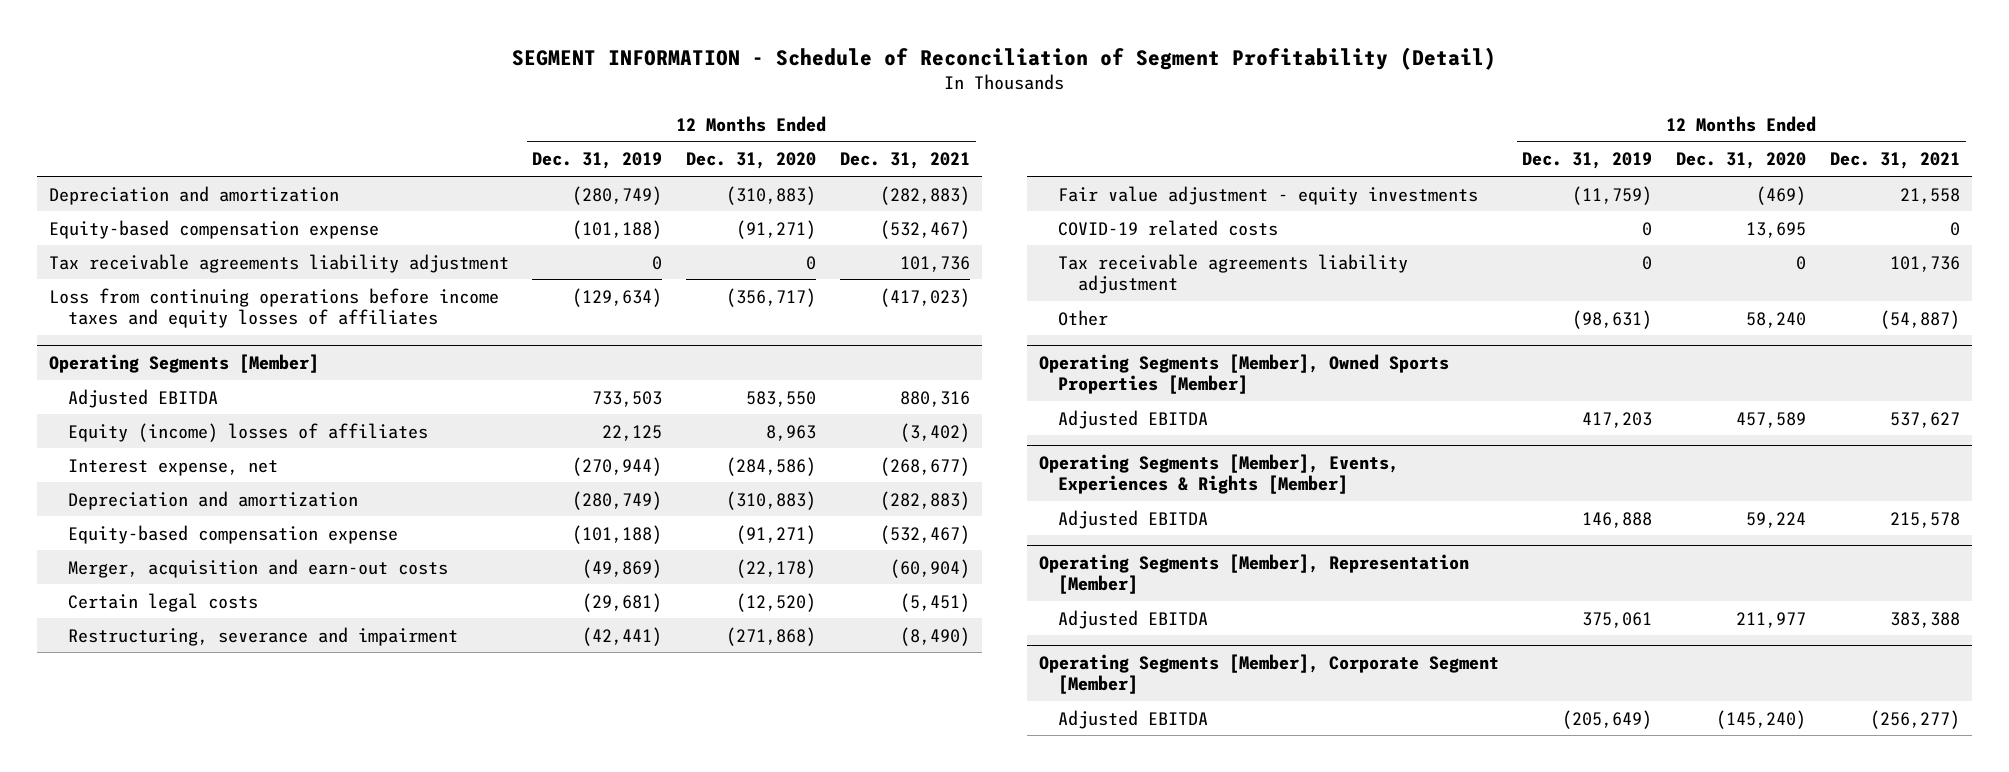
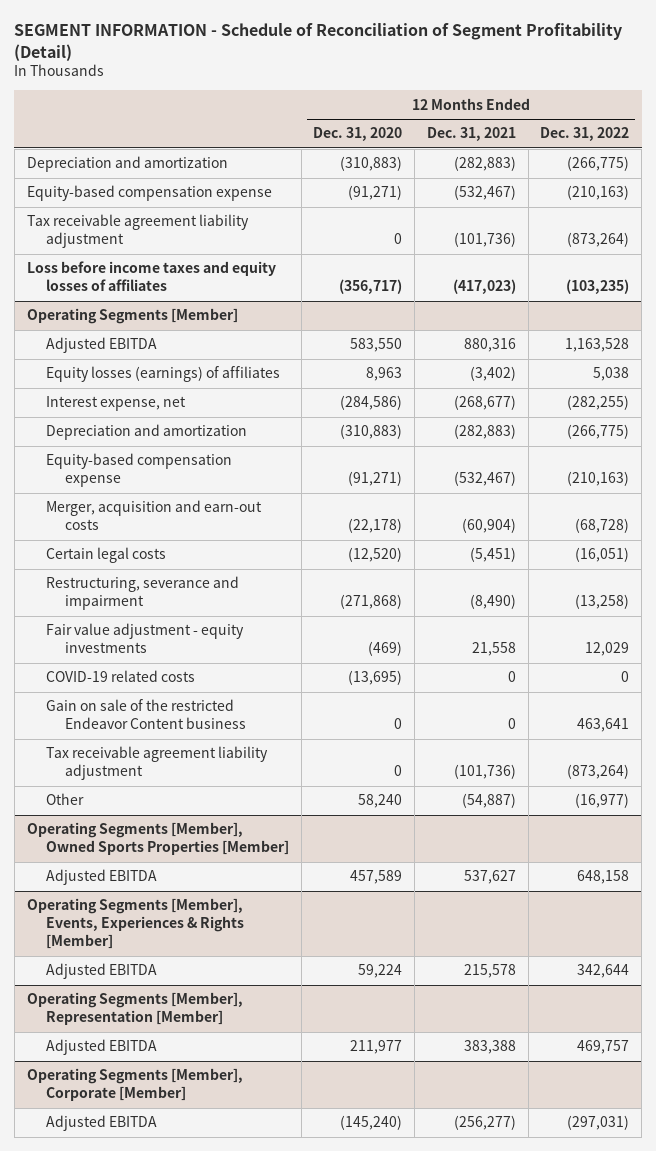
- | 12 Months Ended Dec. 31, 2019 | 12 Months Ended Dec. 31, 2020 | 12 Months Ended Dec. 31, 2021
+ | 12 Months Ended Dec. 31, 2020 | 12 Months Ended Dec. 31, 2021 | 12 Months Ended Dec. 31, 2022
- Tax receivable agreements liability adjustment | 0 | 0 | 101,736
- Loss from continuing operations before income taxes and equity losses of affiliates | (129,634) | (356,717) | (417,023)
+ Tax receivable agreement liability adjustment | 0 | (101,736) | (873,264)
+ Loss before income taxes and equity losses of affiliates | (356,717) | (417,023) | (103,235)
@ Operating Segments [Member]
- Equity (income) losses of affiliates | 22,125 | 8,963 | (3,402)
+ Equity losses (earnings) of affiliates | 8,963 | (3,402) | 5,038
- COVID-19 related costs | 0 | 13,695 | 0
- Tax receivable agreements liability adjustment | 0 | 0 | 101,736
+ COVID-19 related costs | (13,695) | 0 | 0
+ Gain on sale of the restricted Endeavor Content business | 0 | 0 | 463,641
+ Tax receivable agreement liability adjustment | 0 | (101,736) | (873,264)
- Operating Segments [Member], Corporate Segment [Member]
+ Operating Segments [Member], Corporate [Member]

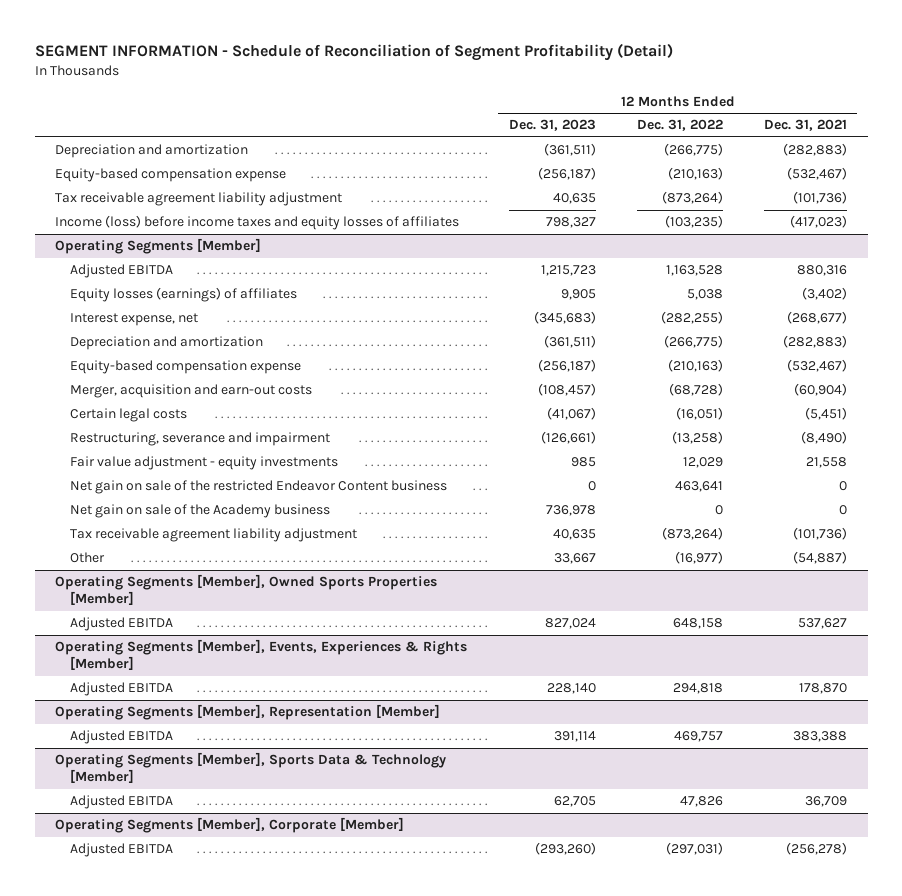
- | 12 Months Ended Dec. 31, 2020 | 12 Months Ended Dec. 31, 2021 | 12 Months Ended Dec. 31, 2022
+ | 12 Months Ended Dec. 31, 2023 | 12 Months Ended Dec. 31, 2022 | 12 Months Ended Dec. 31, 2021
- Loss before income taxes and equity losses of affiliates | (356,717) | (417,023) | (103,235)
+ Income (loss) before income taxes and equity losses of affiliates | 798,327 | (103,235) | (417,023)
@ Operating Segments [Member]
- COVID-19 related costs | (13,695) | 0 | 0
- Gain on sale of the restricted Endeavor Content business | 0 | 0 | 463,641
+ Net gain on sale of the restricted Endeavor Content business | 0 | 463,641 | 0
+ Net gain on sale of the Academy business | 736,978 | 0 | 0
@ Operating Segments [Member], Events, Experiences & Rights [Member]
- Adjusted EBITDA | 59,224 | 215,578 | 342,644
+ Adjusted EBITDA | 228,140 | 294,818 | 178,870
+ Operating Segments [Member], Sports Data & Technology [Member]
+ Adjusted EBITDA | 62,705 | 47,826 | 36,709
@ Operating Segments [Member], Corporate [Member]
- Adjusted EBITDA | (145,240) | (256,277) | (297,031)
+ Adjusted EBITDA | (293,260) | (297,031) | (256,278)

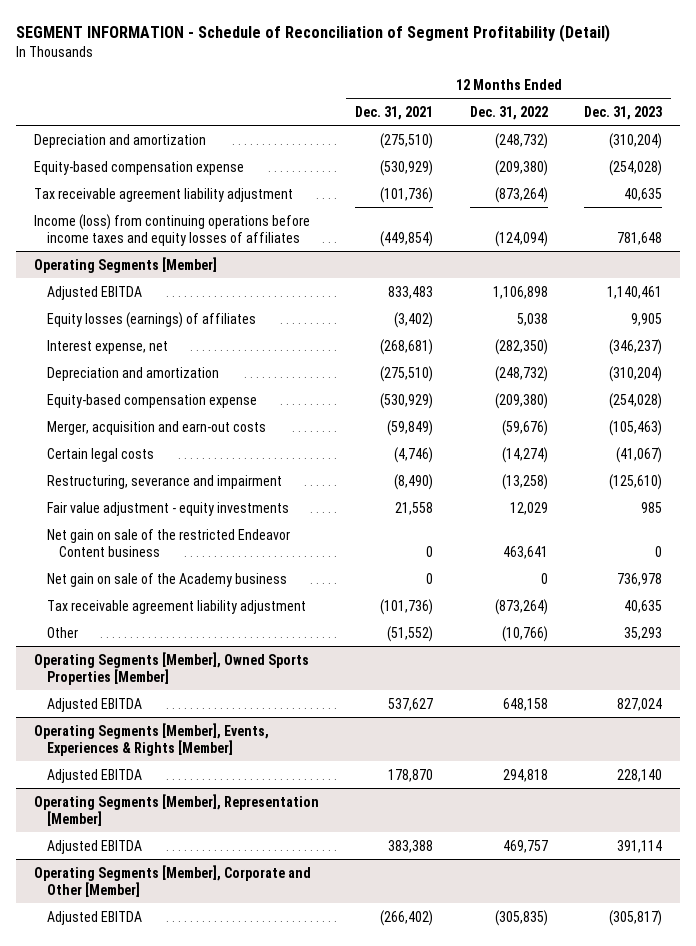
- | 12 Months Ended Dec. 31, 2023 | 12 Months Ended Dec. 31, 2022 | 12 Months Ended Dec. 31, 2021
+ | 12 Months Ended Dec. 31, 2021 | 12 Months Ended Dec. 31, 2022 | 12 Months Ended Dec. 31, 2023
- Depreciation and amortization | (361,511) | (266,775) | (282,883)
- Equity-based compensation expense | (256,187) | (210,163) | (532,467)
+ Depreciation and amortization | (275,510) | (248,732) | (310,204)
+ Equity-based compensation expense | (530,929) | (209,380) | (254,028)
- Income (loss) before income taxes and equity losses of affiliates | 798,327 | (103,235) | (417,023)
+ Income (loss) from continuing operations before income taxes and equity losses of affiliates | (449,854) | (124,094) | 781,648
@ Operating Segments [Member]
- Adjusted EBITDA | 1,215,723 | 1,163,528 | 880,316
+ Adjusted EBITDA | 833,483 | 1,106,898 | 1,140,461
- Interest expense, net | (345,683) | (282,255) | (268,677)
- Depreciation and amortization | (361,511) | (266,775) | (282,883)
- Equity-based compensation expense | (256,187) | (210,163) | (532,467)
- Merger, acquisition and earn-out costs | (108,457) | (68,728) | (60,904)
- Certain legal costs | (41,067) | (16,051) | (5,451)
- Restructuring, severance and impairment | (126,661) | (13,258) | (8,490)
+ Interest expense, net | (268,681) | (282,350) | (346,237)
+ Depreciation and amortization | (275,510) | (248,732) | (310,204)
+ Equity-based compensation expense | (530,929) | (209,380) | (254,028)
+ Merger, acquisition and earn-out costs | (59,849) | (59,676) | (105,463)
+ Certain legal costs | (4,746) | (14,274) | (41,067)
+ Restructuring, severance and impairment | (8,490) | (13,258) | (125,610)
- Other | 33,667 | (16,977) | (54,887)
+ Other | (51,552) | (10,766) | 35,293
- Operating Segments [Member], Sports Data & Technology [Member]
- Adjusted EBITDA | 62,705 | 47,826 | 36,709
- Operating Segments [Member], Corporate [Member]
- Adjusted EBITDA | (293,260) | (297,031) | (256,278)
+ Operating Segments [Member], Corporate and Other [Member]
+ Adjusted EBITDA | (266,402) | (305,835) | (305,817)

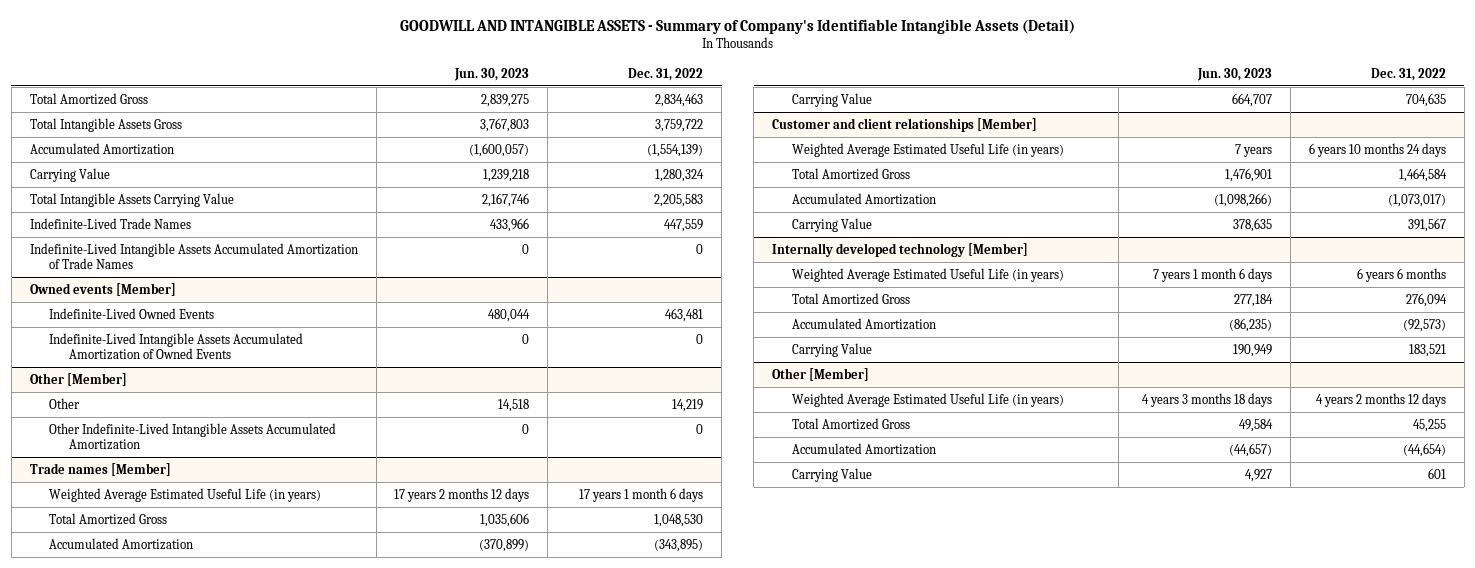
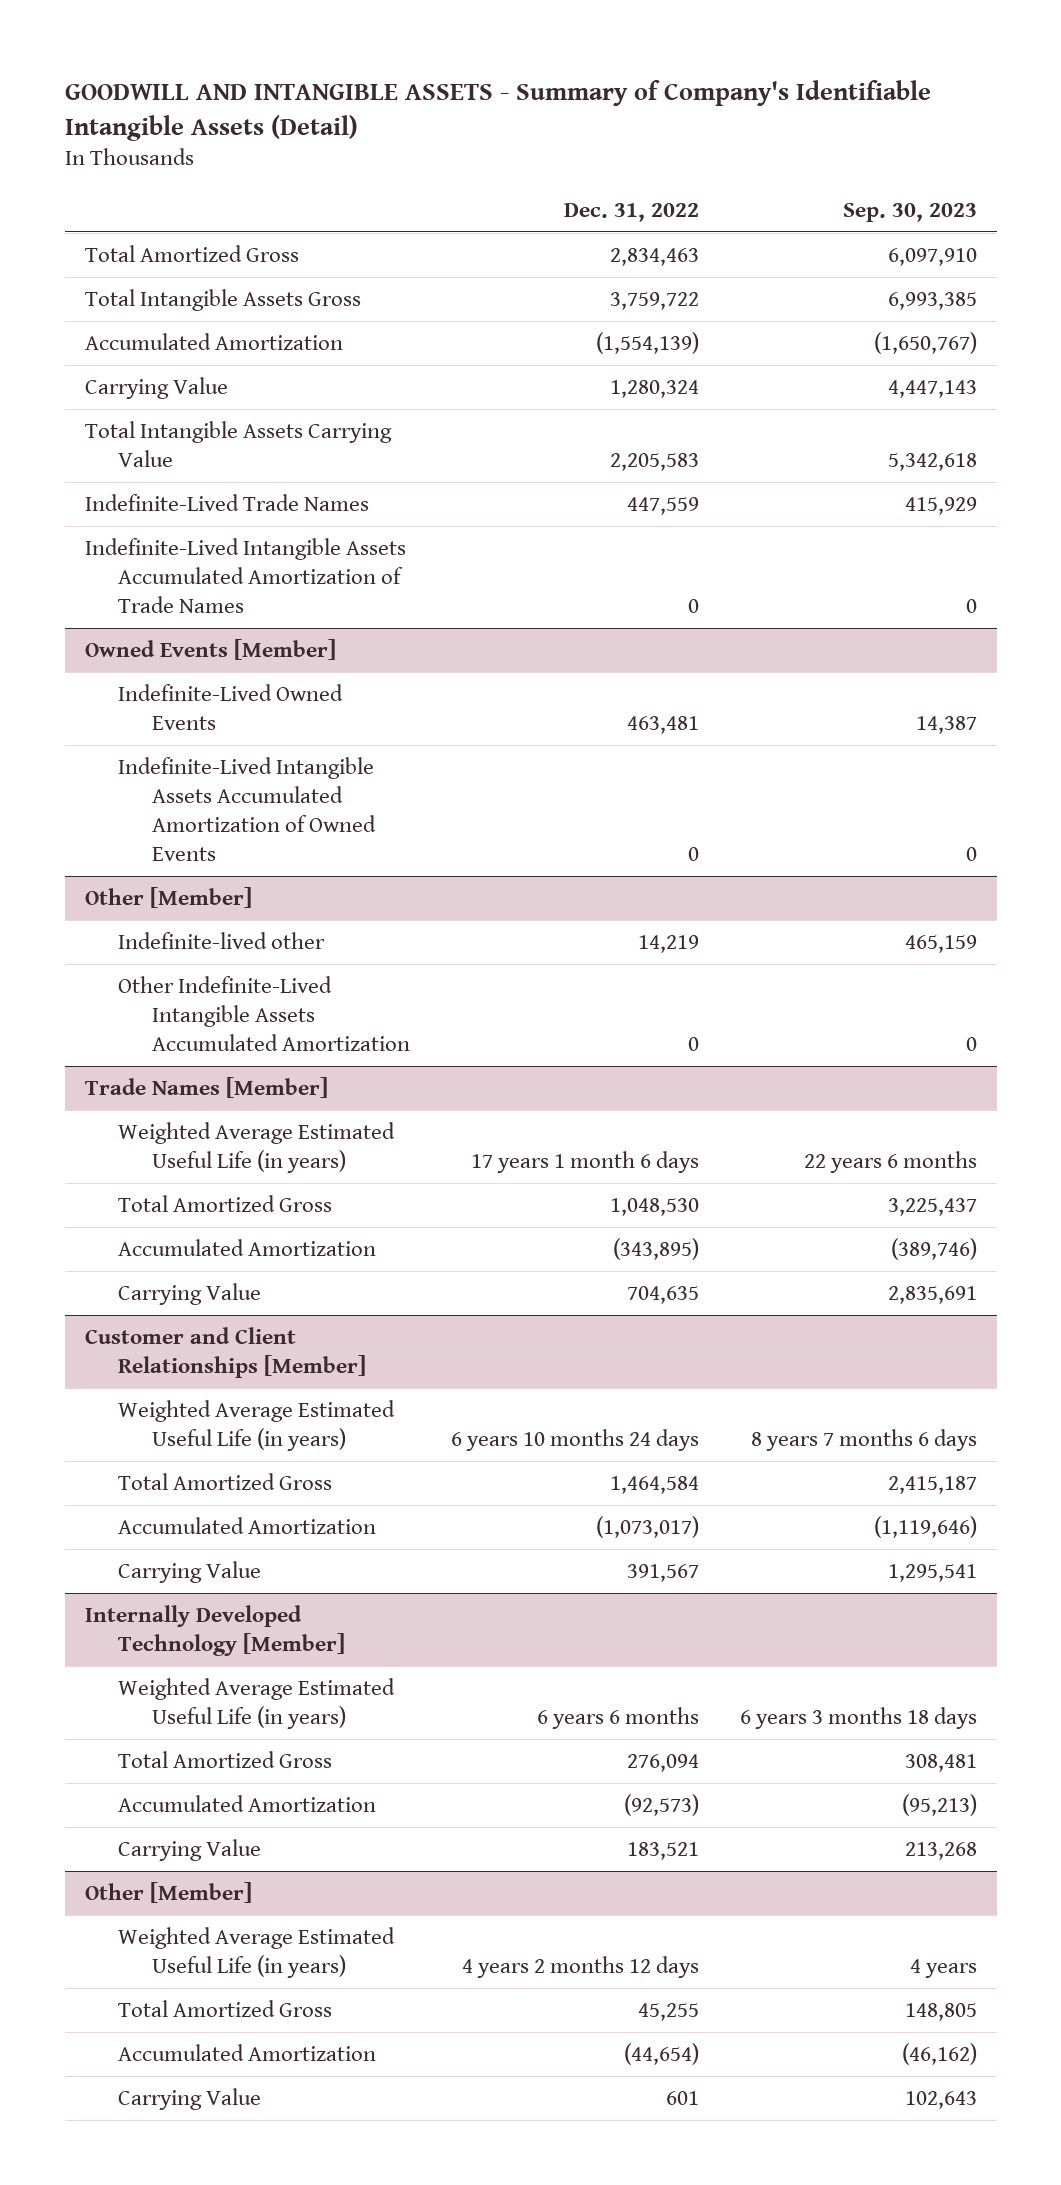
- | Jun. 30, 2023 | Dec. 31, 2022
+ | Dec. 31, 2022 | Sep. 30, 2023
- Owned events [Member]
+ Owned Events [Member]
@ Other [Member]
- Other | 14,518 | 14,219
+ Indefinite-lived other | 14,219 | 465,159
- Trade names [Member]
+ Trade Names [Member]
- Customer and client relationships [Member]
+ Customer and Client Relationships [Member]
- Internally developed technology [Member]
+ Internally Developed Technology [Member]

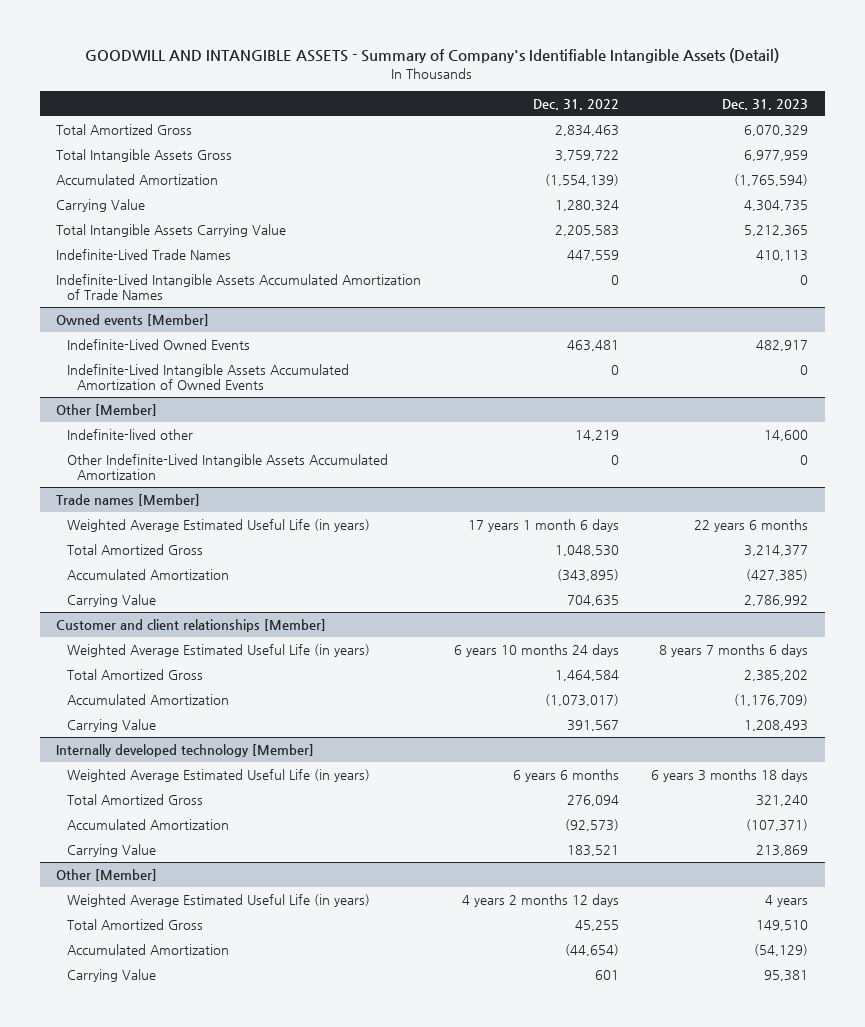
- | Dec. 31, 2022 | Sep. 30, 2023
+ | Dec. 31, 2022 | Dec. 31, 2023
- Owned Events [Member]
+ Owned events [Member]
- Trade Names [Member]
+ Trade names [Member]
- Customer and Client Relationships [Member]
+ Customer and client relationships [Member]
- Internally Developed Technology [Member]
+ Internally developed technology [Member]

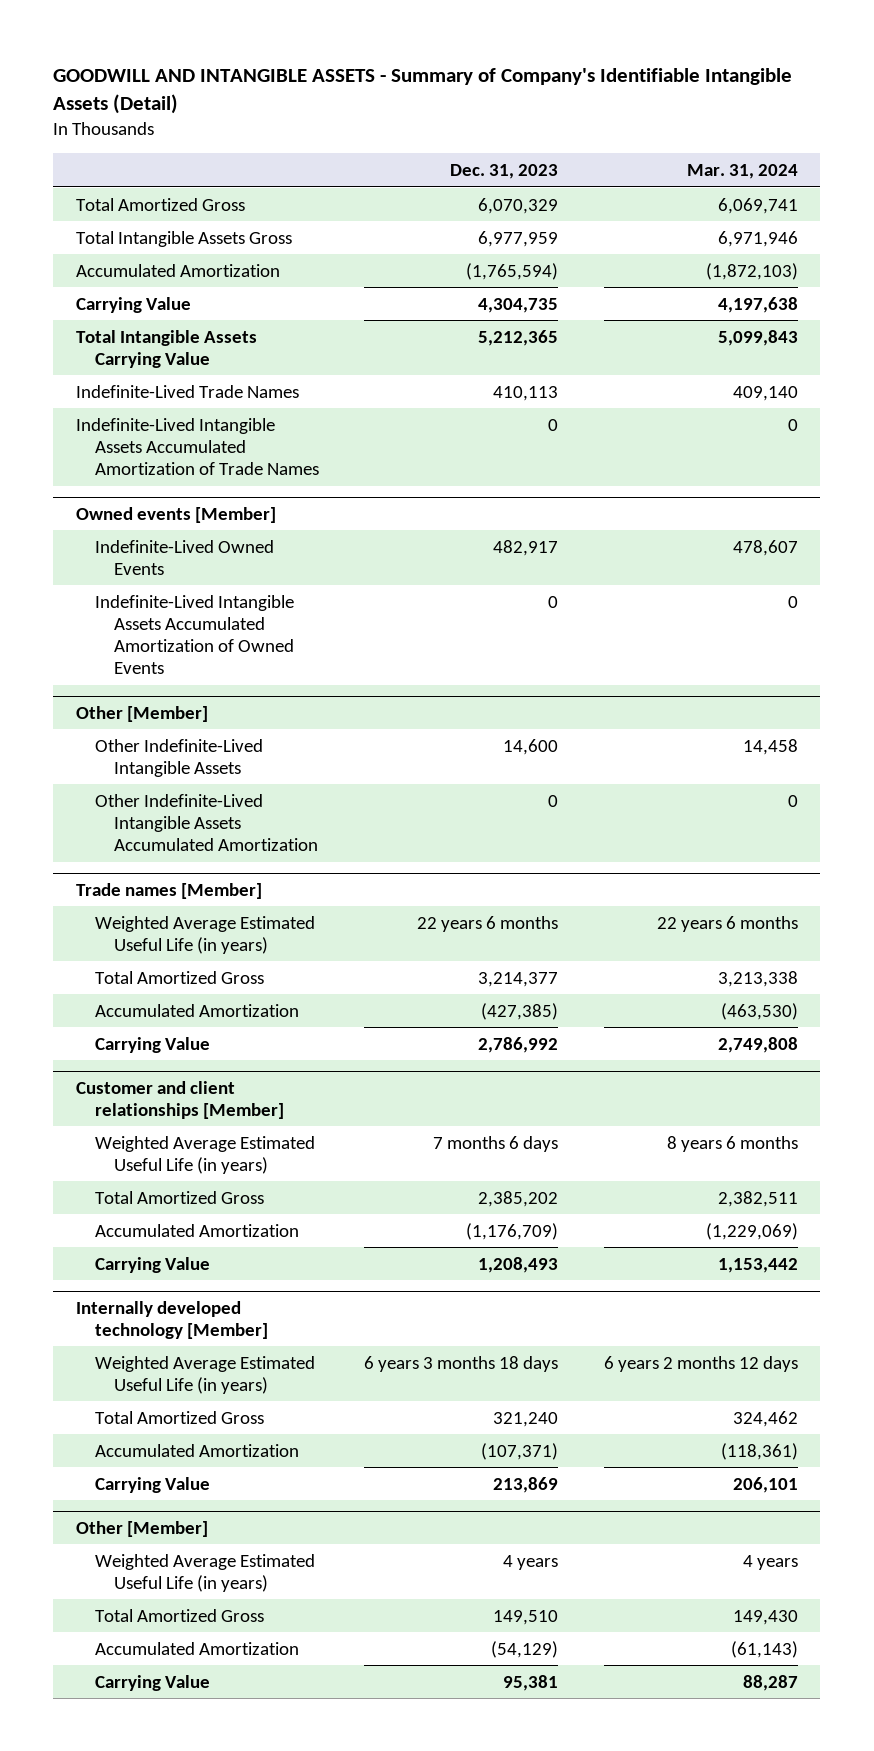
- | Dec. 31, 2022 | Dec. 31, 2023
+ | Dec. 31, 2023 | Mar. 31, 2024
@ Other [Member]
- Indefinite-lived other | 14,219 | 14,600
+ Other Indefinite-Lived Intangible Assets | 14,600 | 14,458
@ Customer and client relationships [Member]
- Weighted Average Estimated Useful Life (in years) | 6 years 10 months 24 days | 8 years 7 months 6 days
+ Weighted Average Estimated Useful Life (in years) | 7 months 6 days | 8 years 6 months

